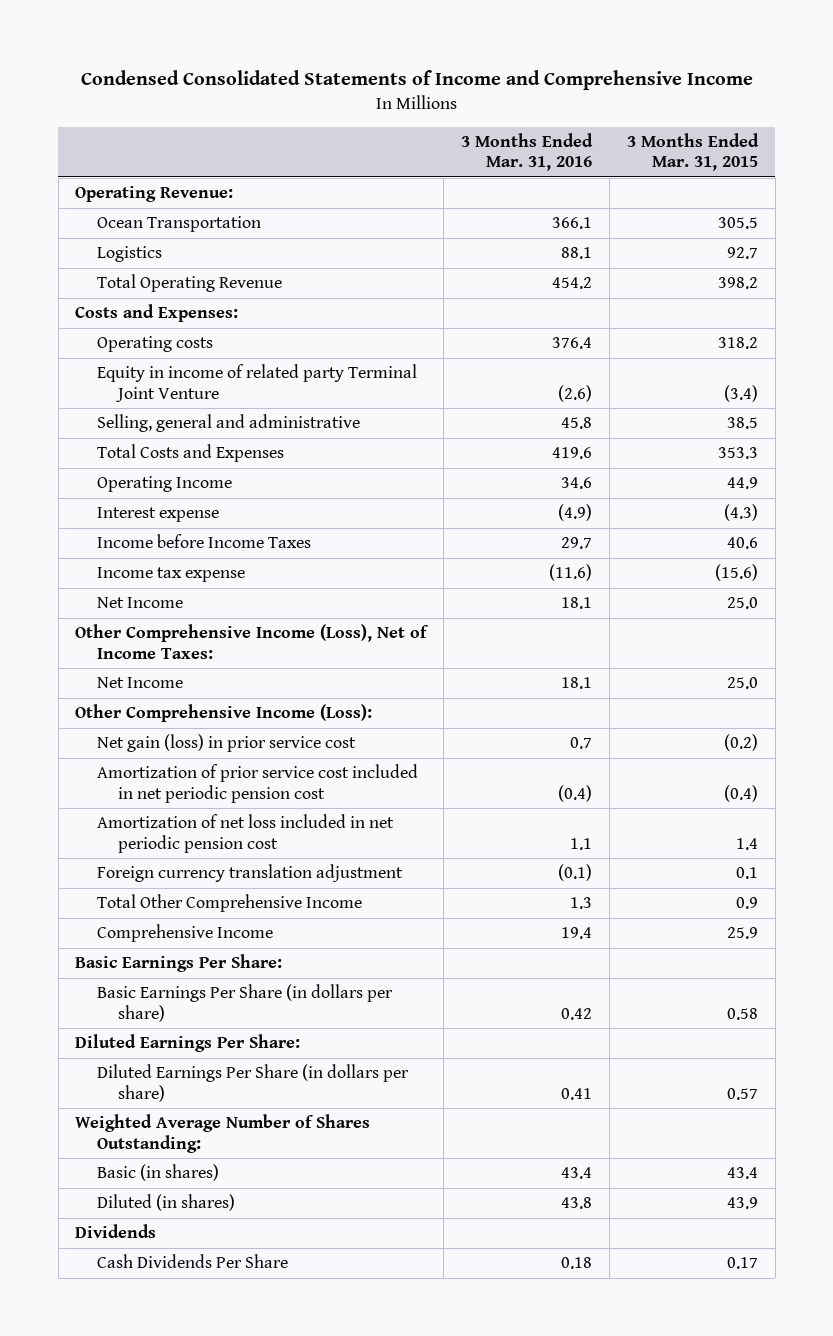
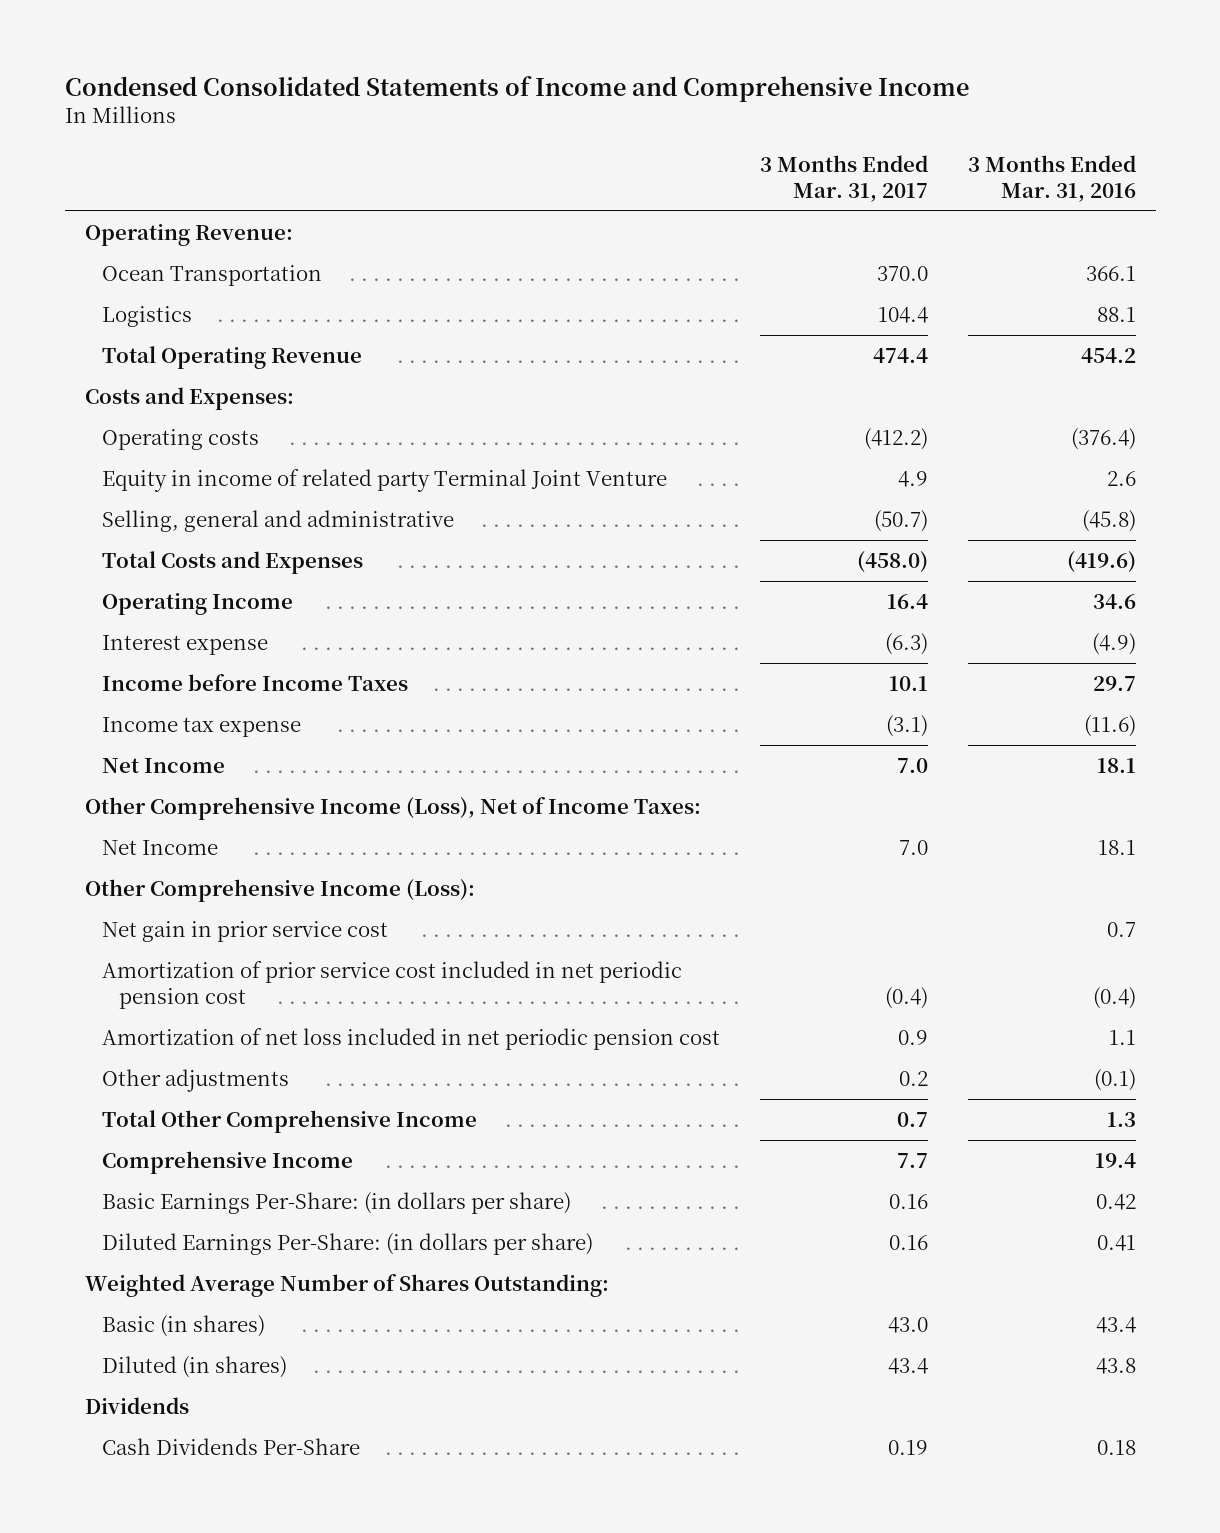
- | 3 Months Ended Mar. 31, 2016 | 3 Months Ended Mar. 31, 2015
+ | 3 Months Ended Mar. 31, 2017 | 3 Months Ended Mar. 31, 2016
- Operating costs | 376.4 | 318.2
- Equity in income of related party Terminal Joint Venture | (2.6) | (3.4)
- Selling, general and administrative | 45.8 | 38.5
- Total Costs and Expenses | 419.6 | 353.3
+ Operating costs | (412.2) | (376.4)
+ Equity in income of related party Terminal Joint Venture | 4.9 | 2.6
+ Selling, general and administrative | (50.7) | (45.8)
+ Total Costs and Expenses | (458.0) | (419.6)
- Net gain (loss) in prior service cost | 0.7 | (0.2)
+ Net gain in prior service cost | | 0.7
- Foreign currency translation adjustment | (0.1) | 0.1
+ Other adjustments | 0.2 | (0.1)
- Basic Earnings Per Share:
- Basic Earnings Per Share (in dollars per share) | 0.42 | 0.58
- Diluted Earnings Per Share:
- Diluted Earnings Per Share (in dollars per share) | 0.41 | 0.57
+ Basic Earnings Per-Share: (in dollars per share) | 0.16 | 0.42
+ Diluted Earnings Per-Share: (in dollars per share) | 0.16 | 0.41
- Cash Dividends Per Share | 0.18 | 0.17
+ Cash Dividends Per-Share | 0.19 | 0.18

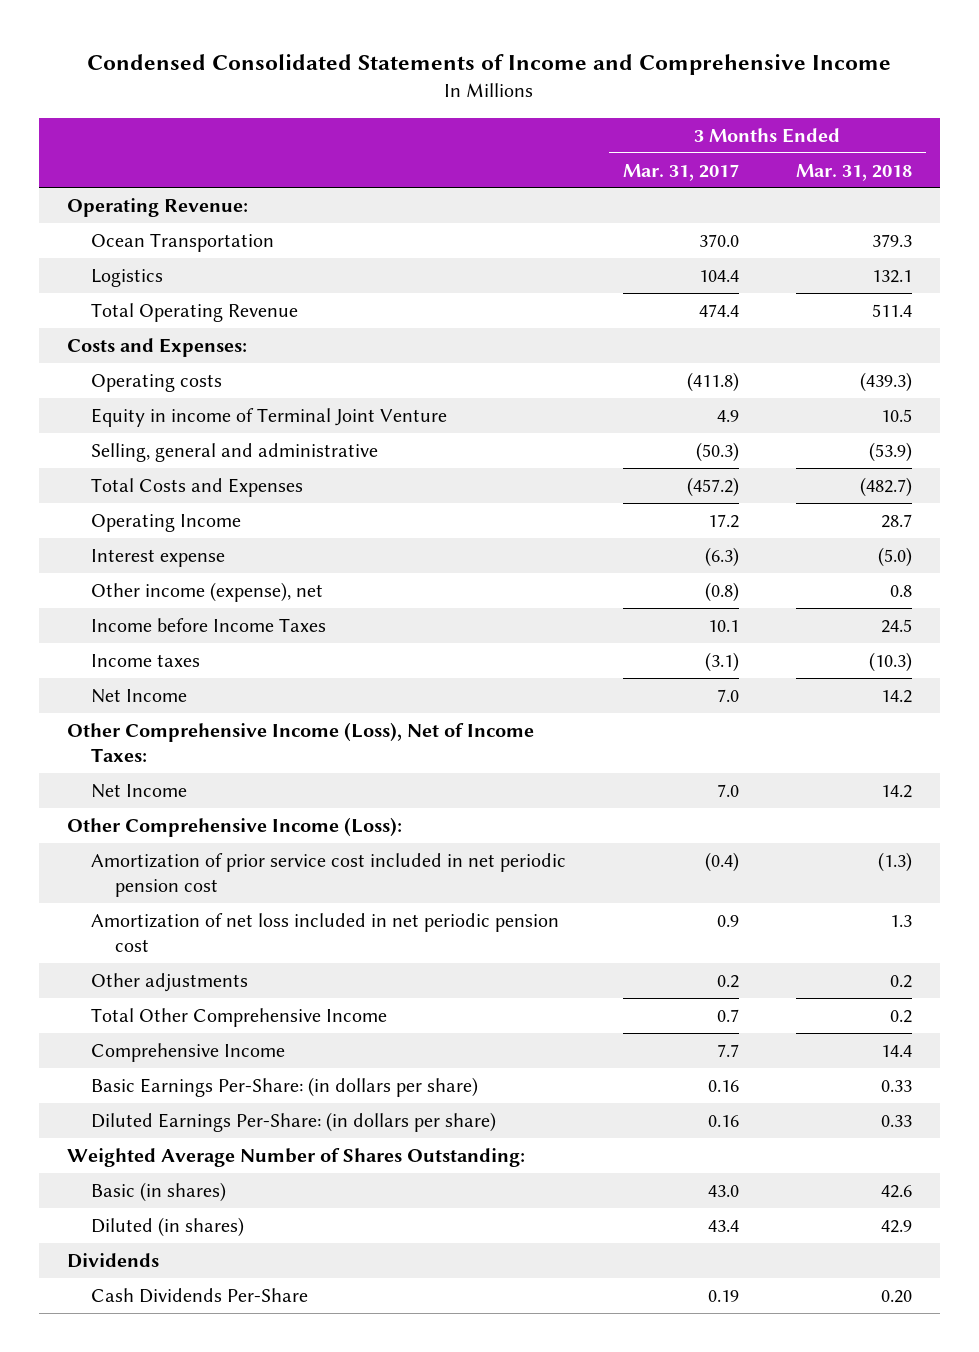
- | 3 Months Ended Mar. 31, 2017 | 3 Months Ended Mar. 31, 2016
+ | 3 Months Ended Mar. 31, 2017 | 3 Months Ended Mar. 31, 2018
- Operating costs | (412.2) | (376.4)
- Equity in income of related party Terminal Joint Venture | 4.9 | 2.6
- Selling, general and administrative | (50.7) | (45.8)
- Total Costs and Expenses | (458.0) | (419.6)
- Operating Income | 16.4 | 34.6
+ Operating costs | (411.8) | (439.3)
+ Equity in income of Terminal Joint Venture | 4.9 | 10.5
+ Selling, general and administrative | (50.3) | (53.9)
+ Total Costs and Expenses | (457.2) | (482.7)
+ Operating Income | 17.2 | 28.7
+ Other income (expense), net | (0.8) | 0.8
- Income tax expense | (3.1) | (11.6)
+ Income taxes | (3.1) | (10.3)
- Net gain in prior service cost | | 0.7

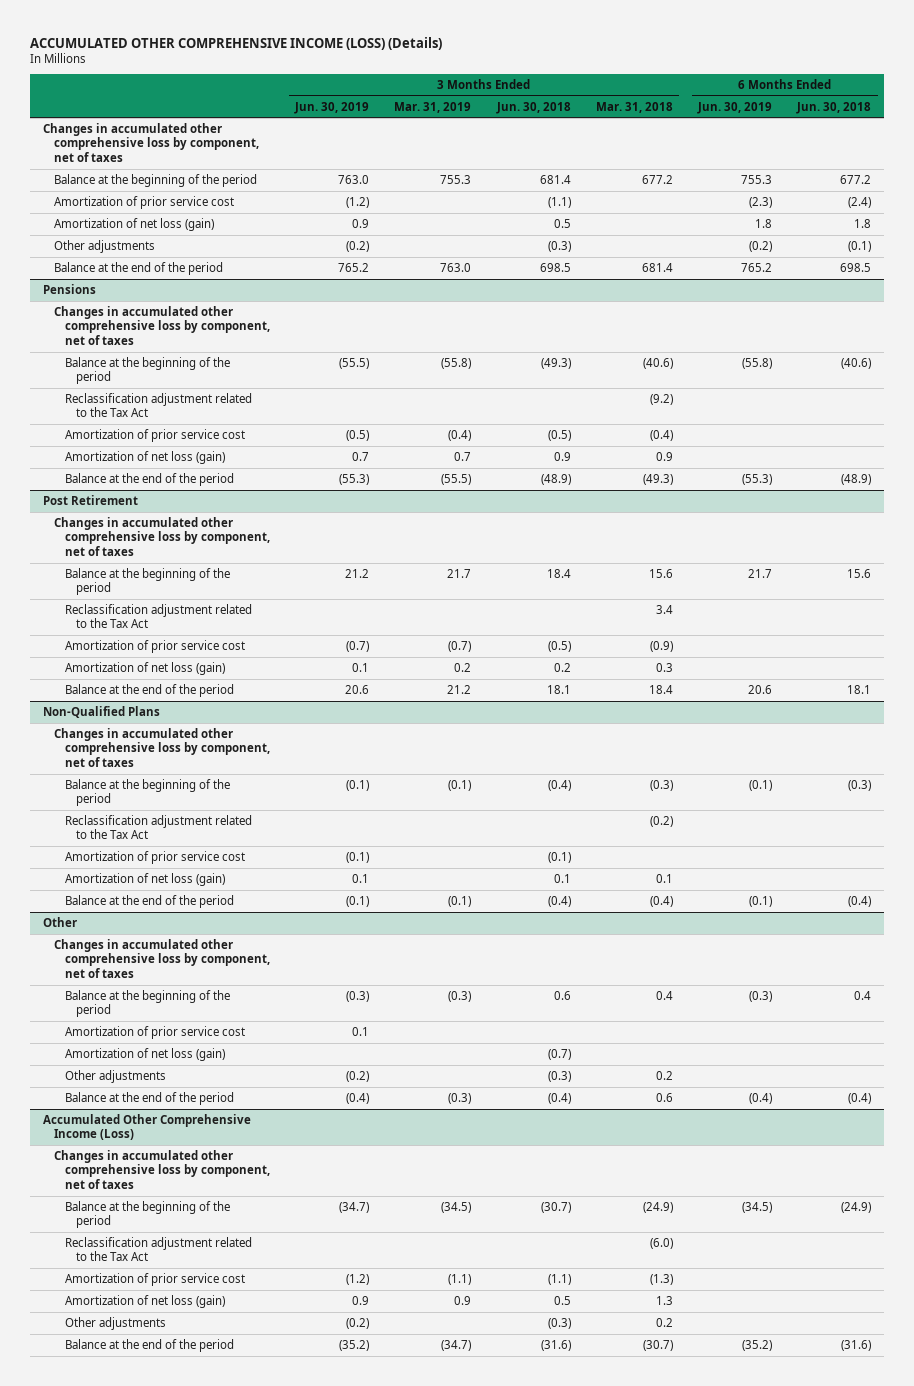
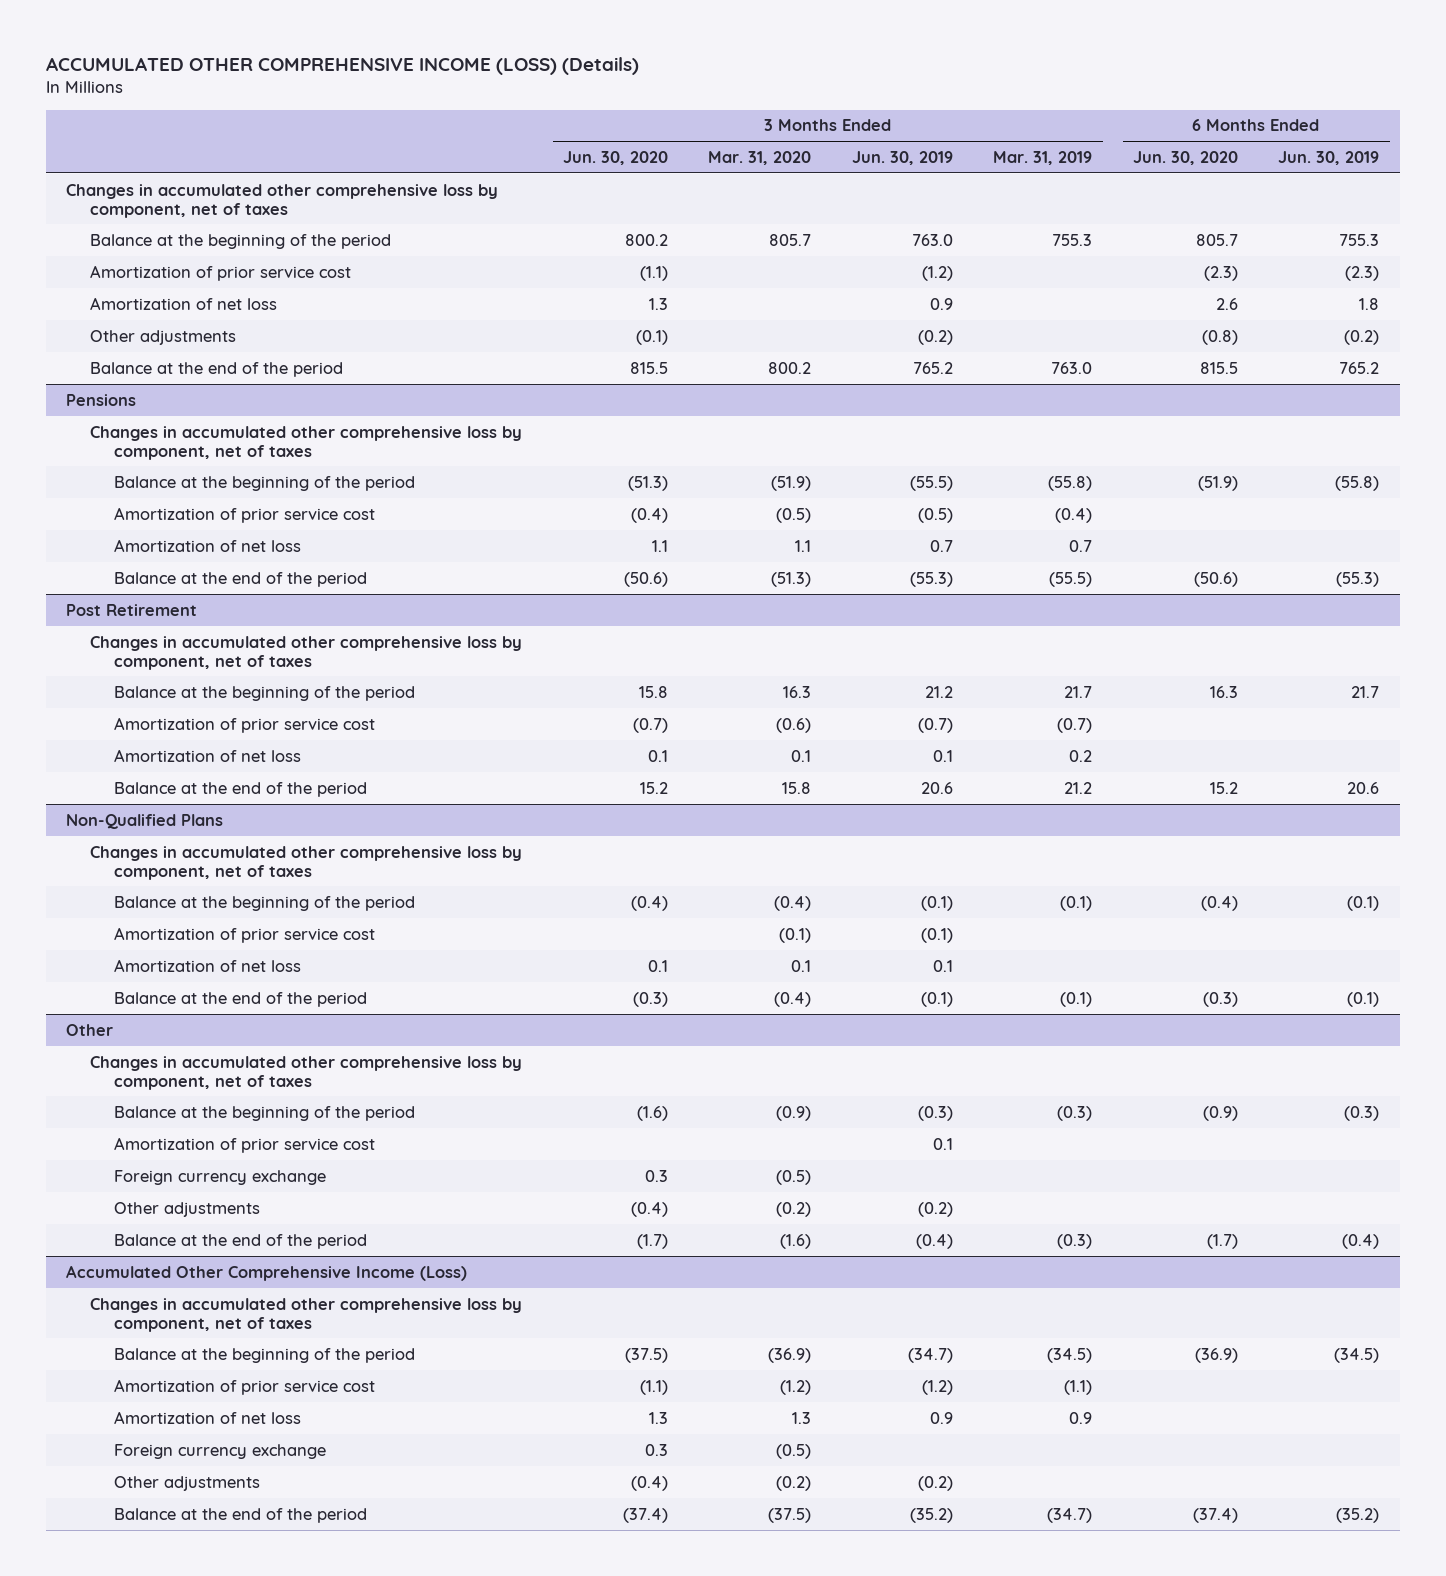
- | 3 Months Ended Jun. 30, 2019 | 3 Months Ended Mar. 31, 2019 | 3 Months Ended Jun. 30, 2018 | 3 Months Ended Mar. 31, 2018 | 6 Months Ended Jun. 30, 2019 | 6 Months Ended Jun. 30, 2018
+ | 3 Months Ended Jun. 30, 2020 | 3 Months Ended Mar. 31, 2020 | 3 Months Ended Jun. 30, 2019 | 3 Months Ended Mar. 31, 2019 | 6 Months Ended Jun. 30, 2020 | 6 Months Ended Jun. 30, 2019
- Amortization of net loss (gain) | 0.9 | | 0.5 | | 1.8 | 1.8
+ Amortization of net loss | 1.3 | | 0.9 | | 2.6 | 1.8
@ Pensions
- Reclassification adjustment related to the Tax Act | | | | (9.2) | |
- Amortization of net loss (gain) | 0.7 | 0.7 | 0.9 | 0.9 | |
+ Amortization of net loss | 1.1 | 1.1 | 0.7 | 0.7 | |
@ Post Retirement
- Reclassification adjustment related to the Tax Act | | | | 3.4 | |
- Amortization of net loss (gain) | 0.1 | 0.2 | 0.2 | 0.3 | |
+ Amortization of net loss | 0.1 | 0.1 | 0.1 | 0.2 | |
@ Non-Qualified Plans
- Reclassification adjustment related to the Tax Act | | | | (0.2) | |
- Amortization of net loss (gain) | 0.1 | | 0.1 | 0.1 | |
+ Amortization of net loss | 0.1 | 0.1 | 0.1 | | |
@ Other
- Amortization of net loss (gain) | | | (0.7) | | |
+ Foreign currency exchange | 0.3 | (0.5) | | | |
@ Accumulated Other Comprehensive Income (Loss)
- Reclassification adjustment related to the Tax Act | | | | (6.0) | |
- Amortization of net loss (gain) | 0.9 | 0.9 | 0.5 | 1.3 | |
+ Amortization of net loss | 1.3 | 1.3 | 0.9 | 0.9 | |
+ Foreign currency exchange | 0.3 | (0.5) | | | |

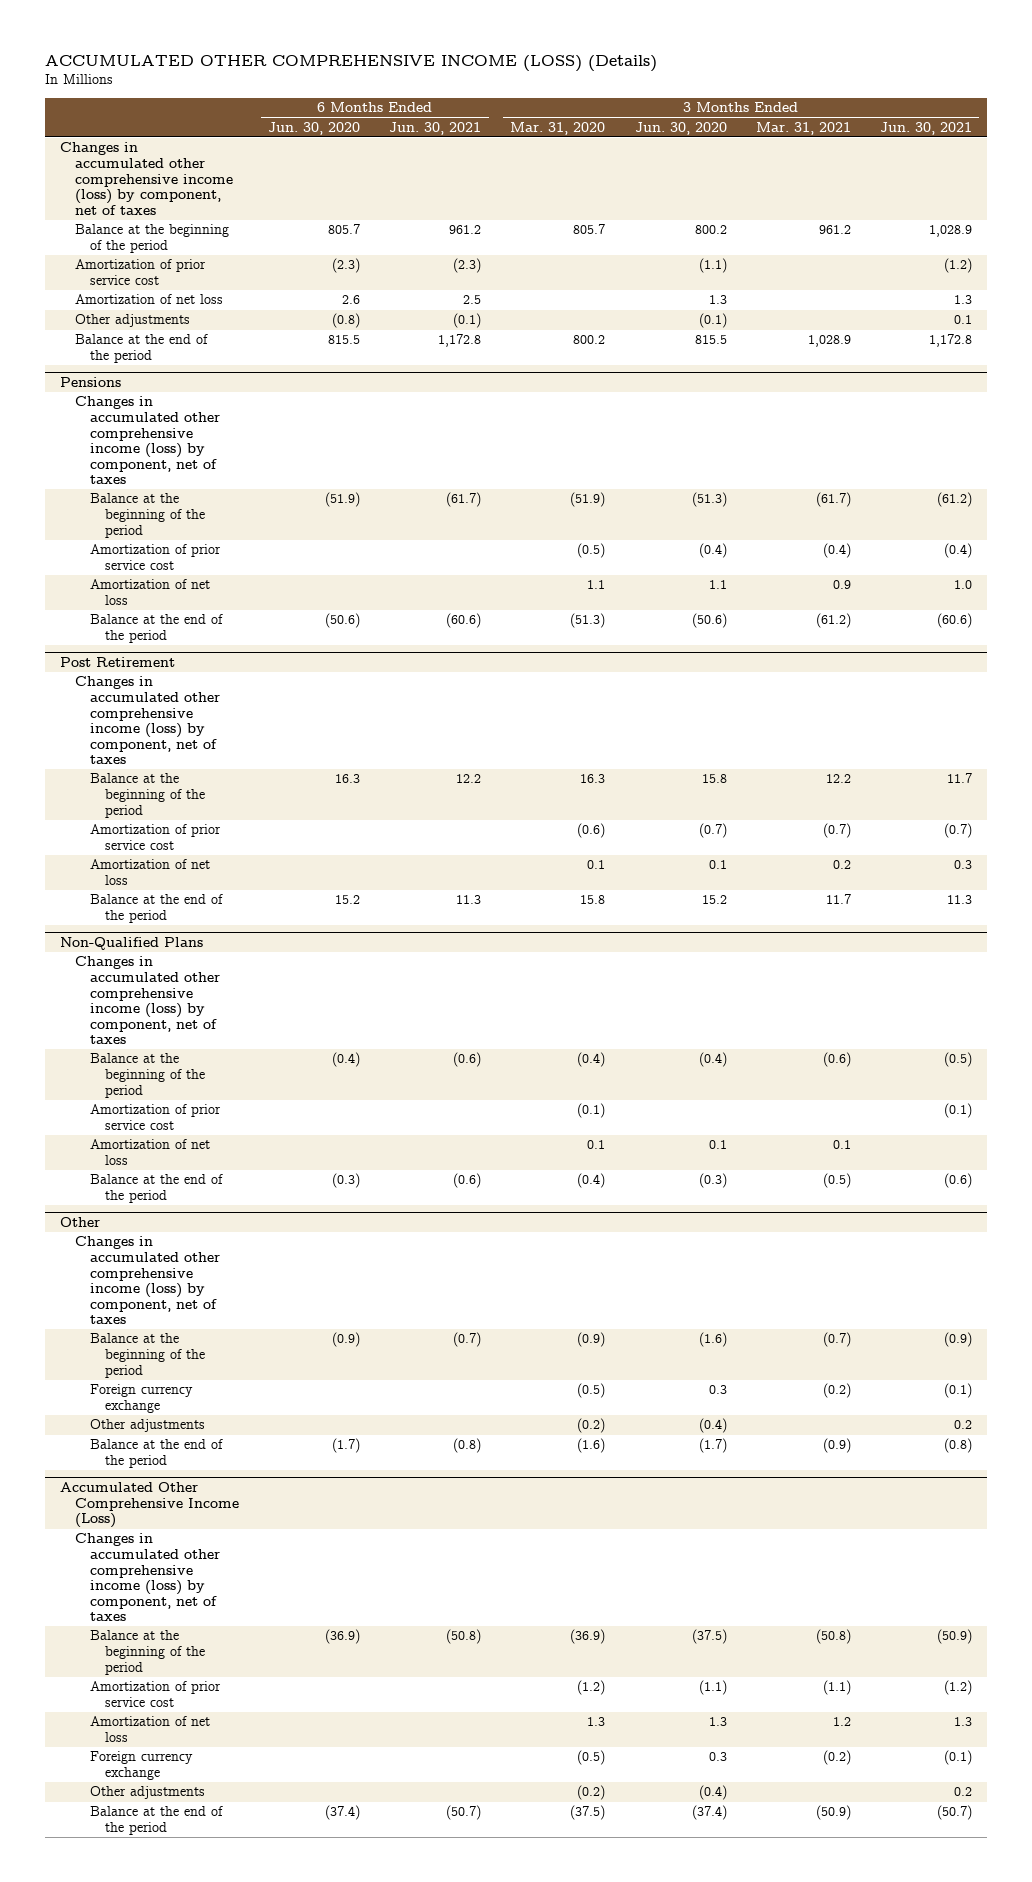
- | 3 Months Ended Jun. 30, 2020 | 3 Months Ended Mar. 31, 2020 | 3 Months Ended Jun. 30, 2019 | 3 Months Ended Mar. 31, 2019 | 6 Months Ended Jun. 30, 2020 | 6 Months Ended Jun. 30, 2019
+ | 6 Months Ended Jun. 30, 2020 | 6 Months Ended Jun. 30, 2021 | 3 Months Ended Mar. 31, 2020 | 3 Months Ended Jun. 30, 2020 | 3 Months Ended Mar. 31, 2021 | 3 Months Ended Jun. 30, 2021
- Changes in accumulated other comprehensive loss by component, net of taxes
+ Changes in accumulated other comprehensive income (loss) by component, net of taxes
@ Pensions
- Changes in accumulated other comprehensive loss by component, net of taxes
+ Changes in accumulated other comprehensive income (loss) by component, net of taxes
@ Post Retirement
- Changes in accumulated other comprehensive loss by component, net of taxes
+ Changes in accumulated other comprehensive income (loss) by component, net of taxes
@ Non-Qualified Plans
- Changes in accumulated other comprehensive loss by component, net of taxes
+ Changes in accumulated other comprehensive income (loss) by component, net of taxes
@ Other
- Changes in accumulated other comprehensive loss by component, net of taxes
+ Changes in accumulated other comprehensive income (loss) by component, net of taxes
- Amortization of prior service cost | | | 0.1 | | |
@ Accumulated Other Comprehensive Income (Loss)
- Changes in accumulated other comprehensive loss by component, net of taxes
+ Changes in accumulated other comprehensive income (loss) by component, net of taxes

